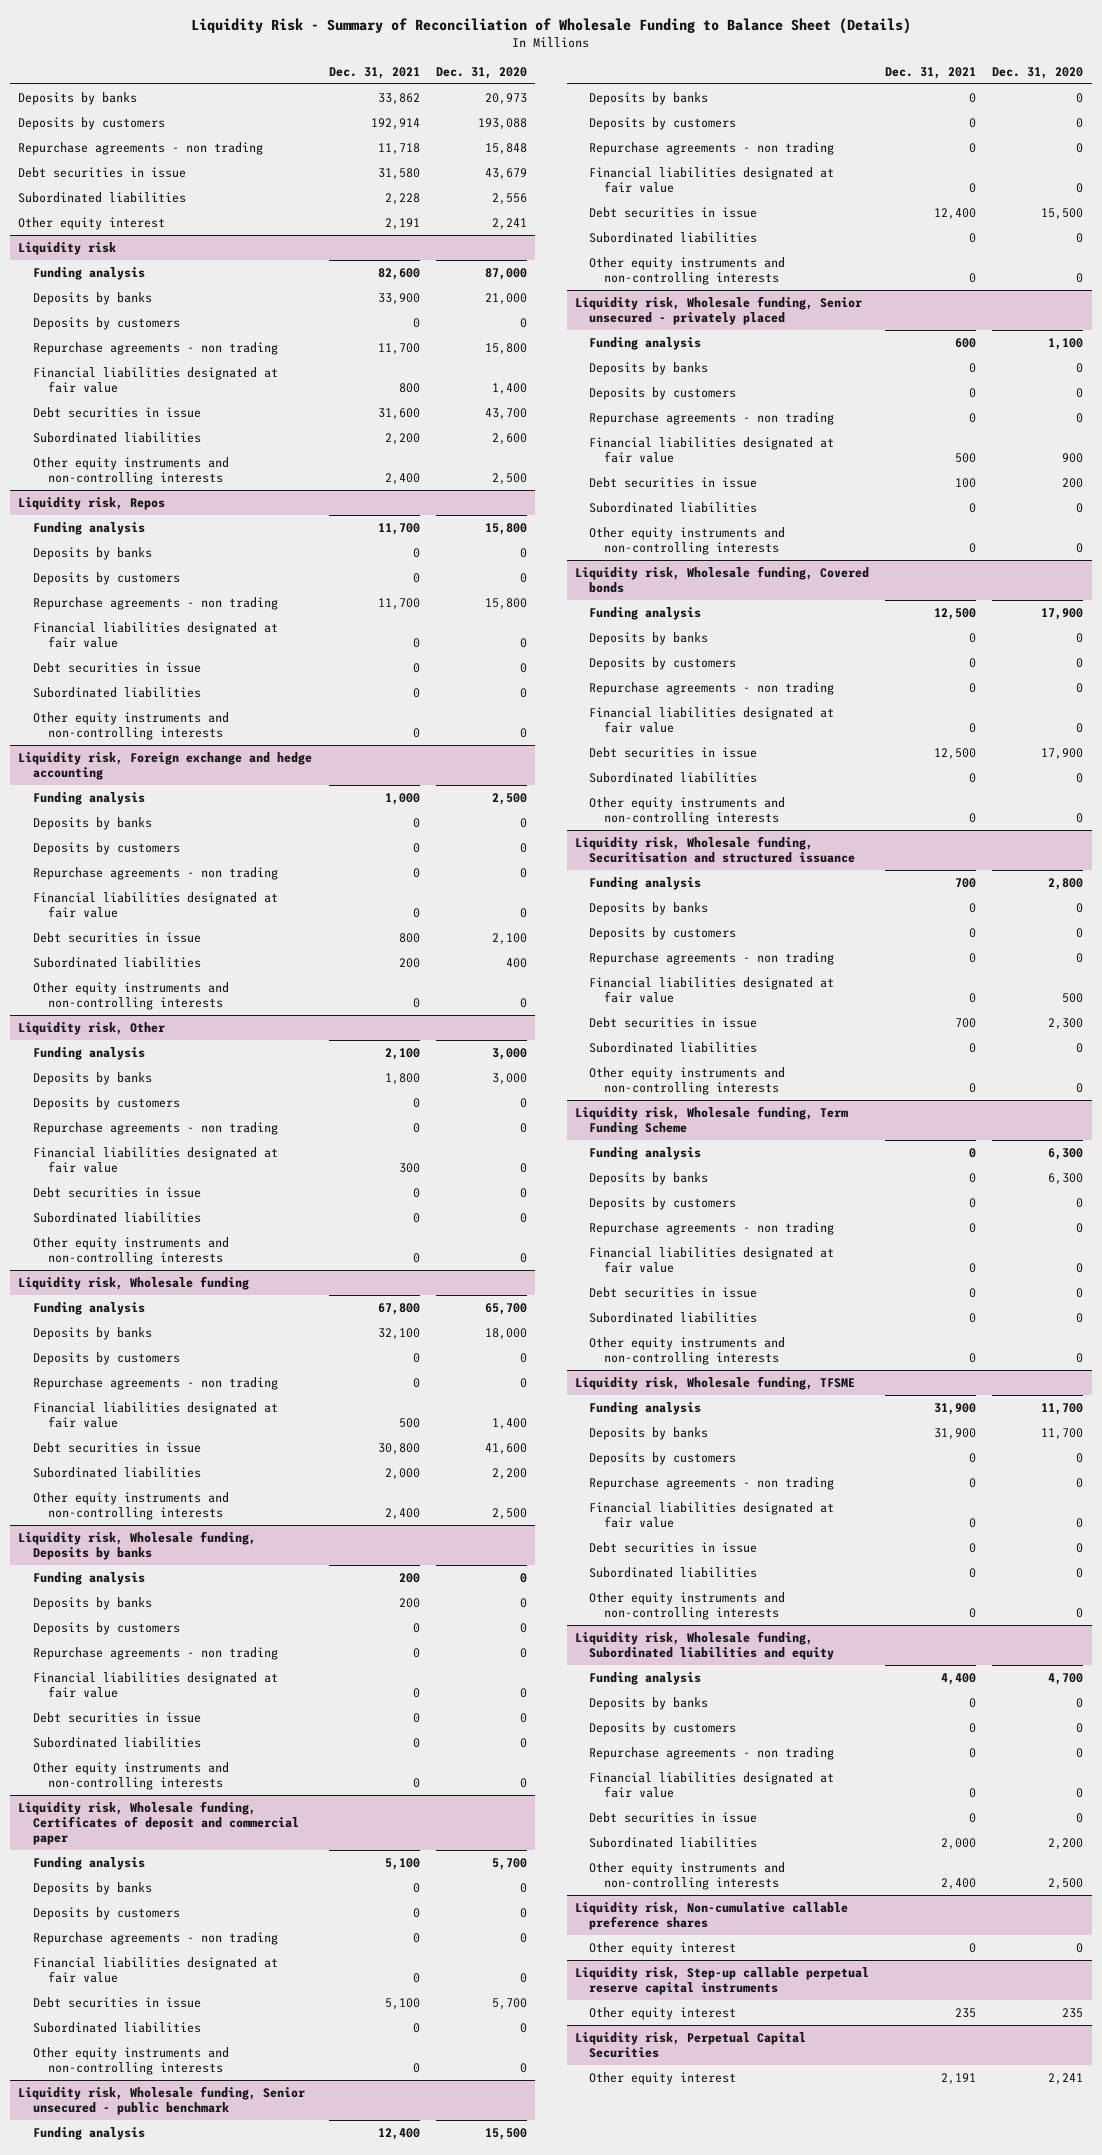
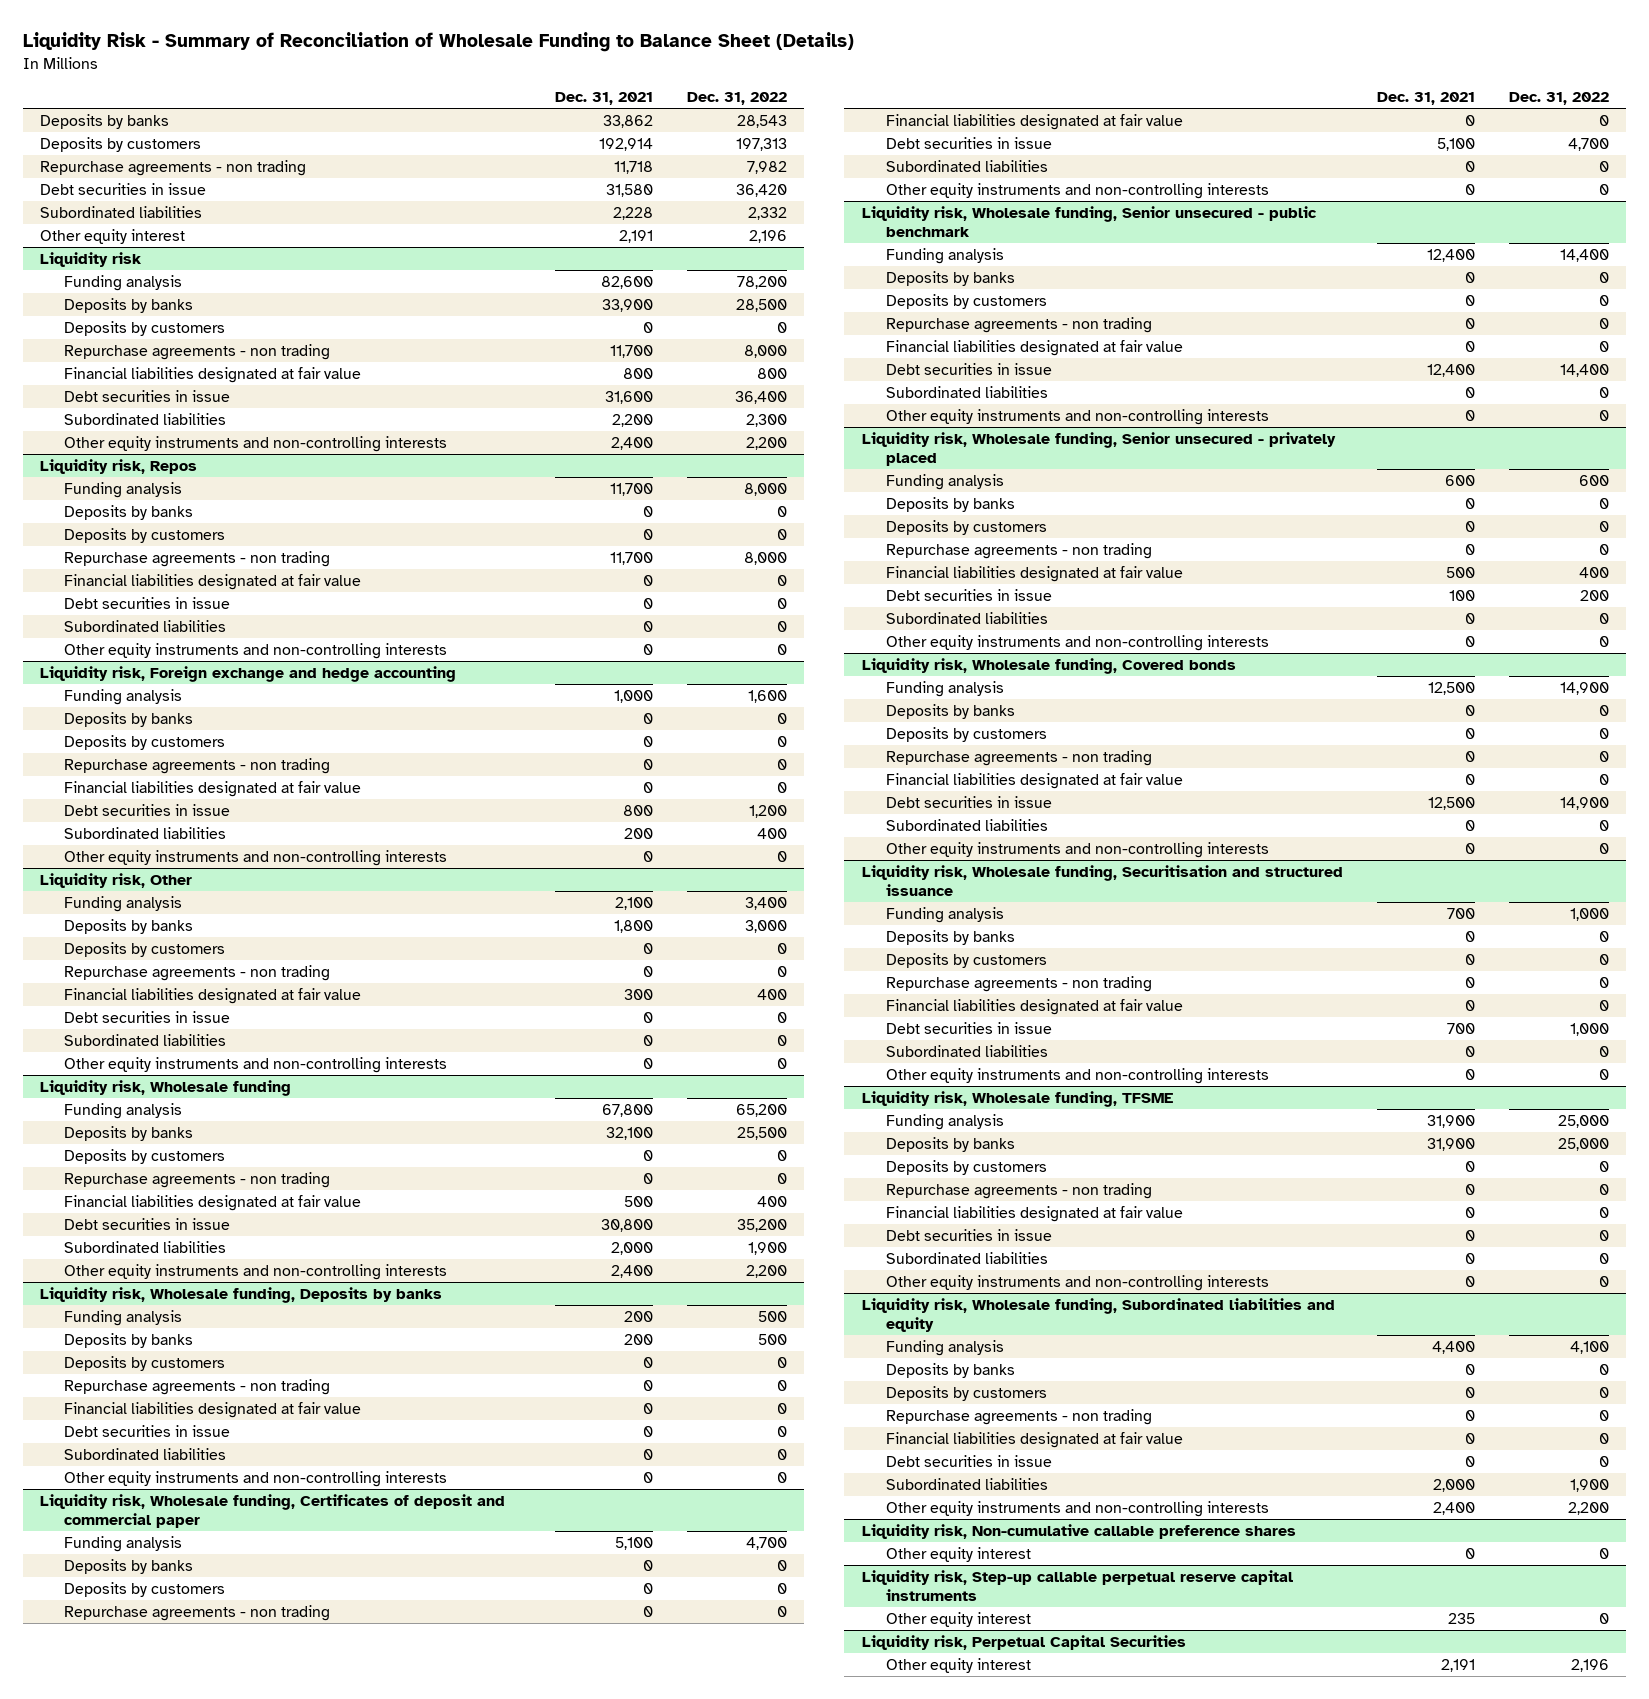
- | Dec. 31, 2021 | Dec. 31, 2020
+ | Dec. 31, 2021 | Dec. 31, 2022
- Liquidity risk, Wholesale funding, Term Funding Scheme
- Funding analysis | 0 | 6,300
- Deposits by banks | 0 | 6,300
- Deposits by customers | 0 | 0
- Repurchase agreements - non trading | 0 | 0
- Financial liabilities designated at fair value | 0 | 0
- Debt securities in issue | 0 | 0
- Subordinated liabilities | 0 | 0
- Other equity instruments and non-controlling interests | 0 | 0

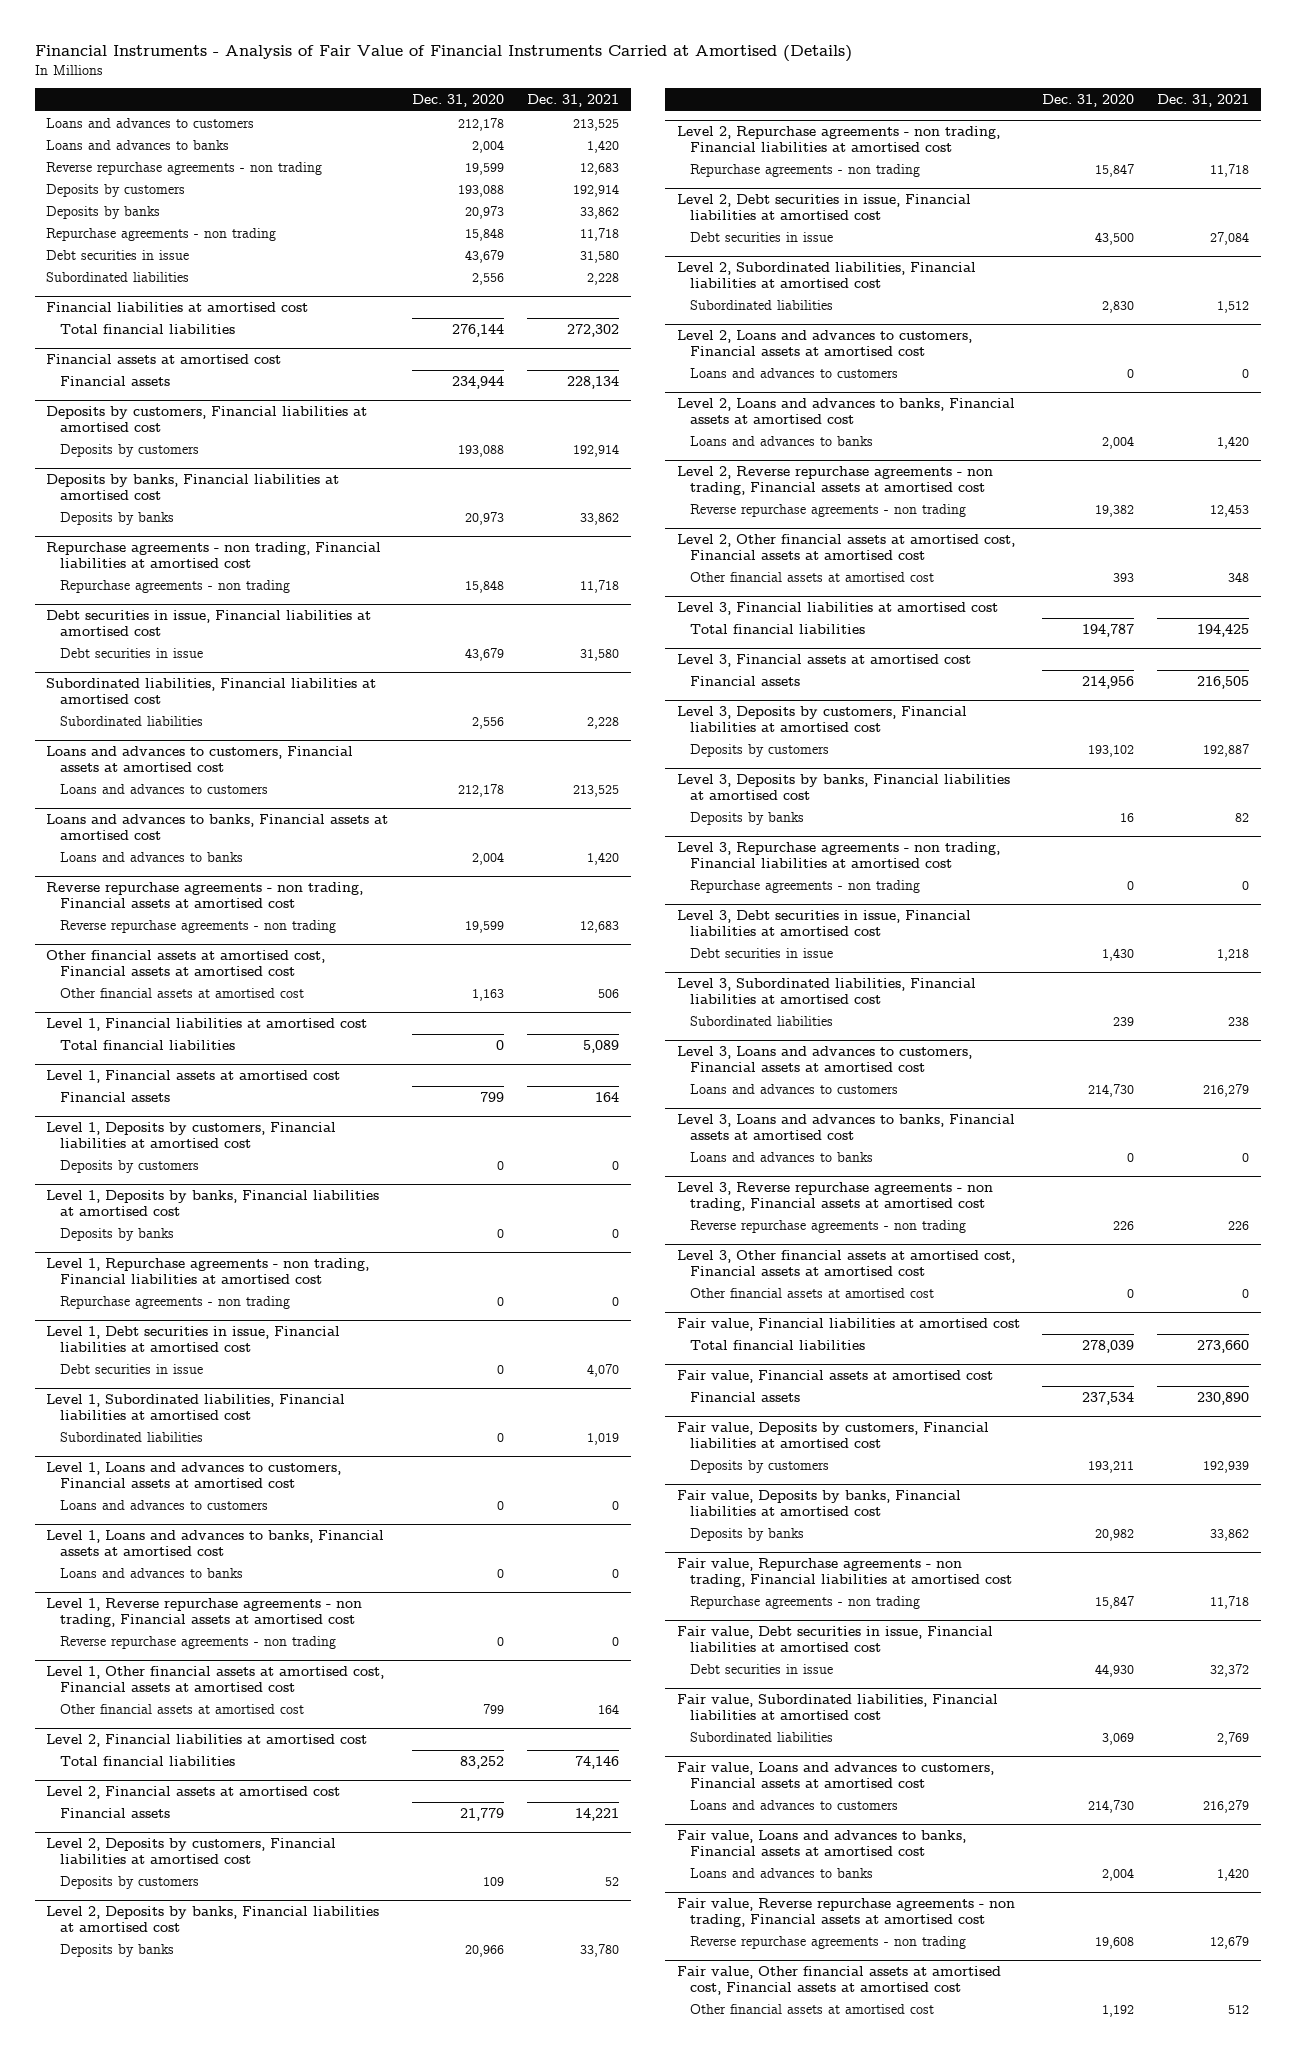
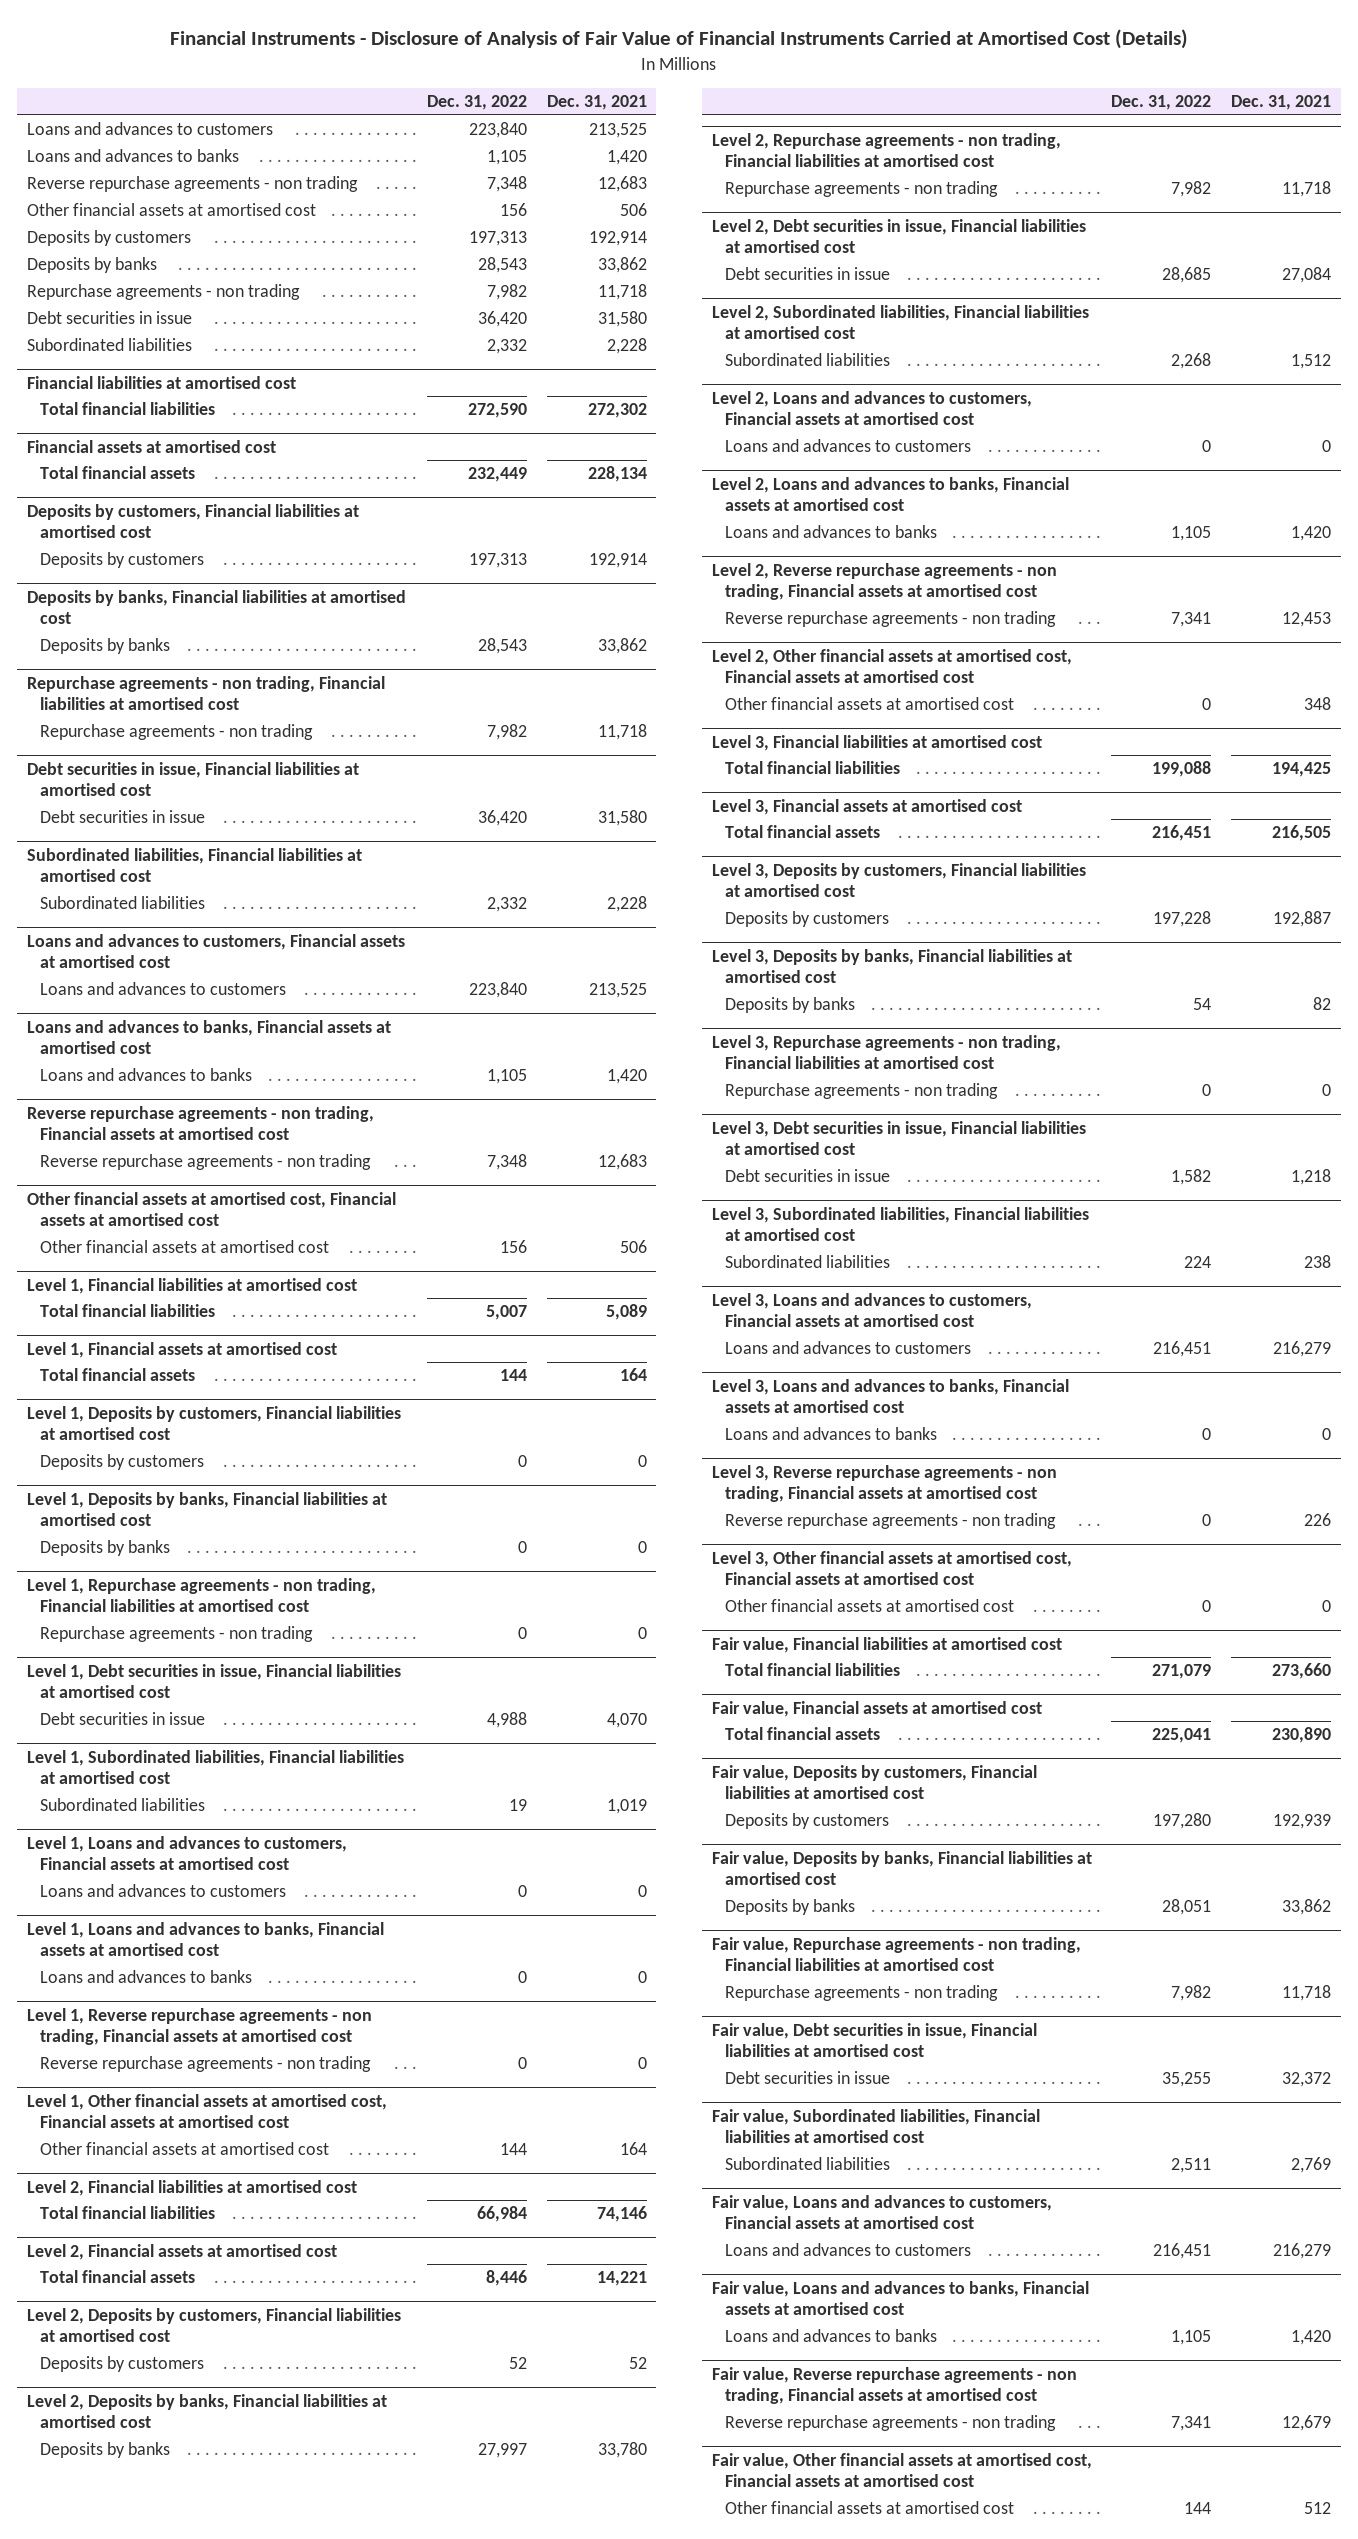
- Financial Instruments - Analysis of Fair Value of Financial Instruments Carried at Amortised (Details)
+ Financial Instruments - Disclosure of Analysis of Fair Value of Financial Instruments Carried at Amortised Cost (Details)
- | Dec. 31, 2020 | Dec. 31, 2021
+ | Dec. 31, 2022 | Dec. 31, 2021
+ Other financial assets at amortised cost | 156 | 506
@ Financial assets at amortised cost
- Financial assets | 234,944 | 228,134
+ Total financial assets | 232,449 | 228,134
@ Level 1, Financial assets at amortised cost
- Financial assets | 799 | 164
+ Total financial assets | 144 | 164
@ Level 2, Financial assets at amortised cost
- Financial assets | 21,779 | 14,221
+ Total financial assets | 8,446 | 14,221
@ Level 3, Financial assets at amortised cost
- Financial assets | 214,956 | 216,505
+ Total financial assets | 216,451 | 216,505
@ Fair value, Financial assets at amortised cost
- Financial assets | 237,534 | 230,890
+ Total financial assets | 225,041 | 230,890

